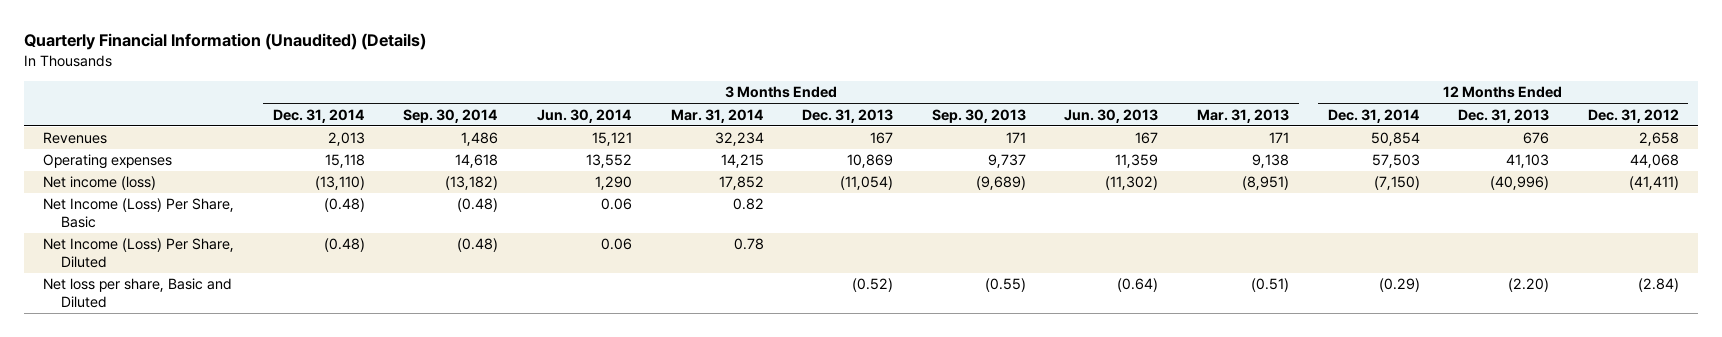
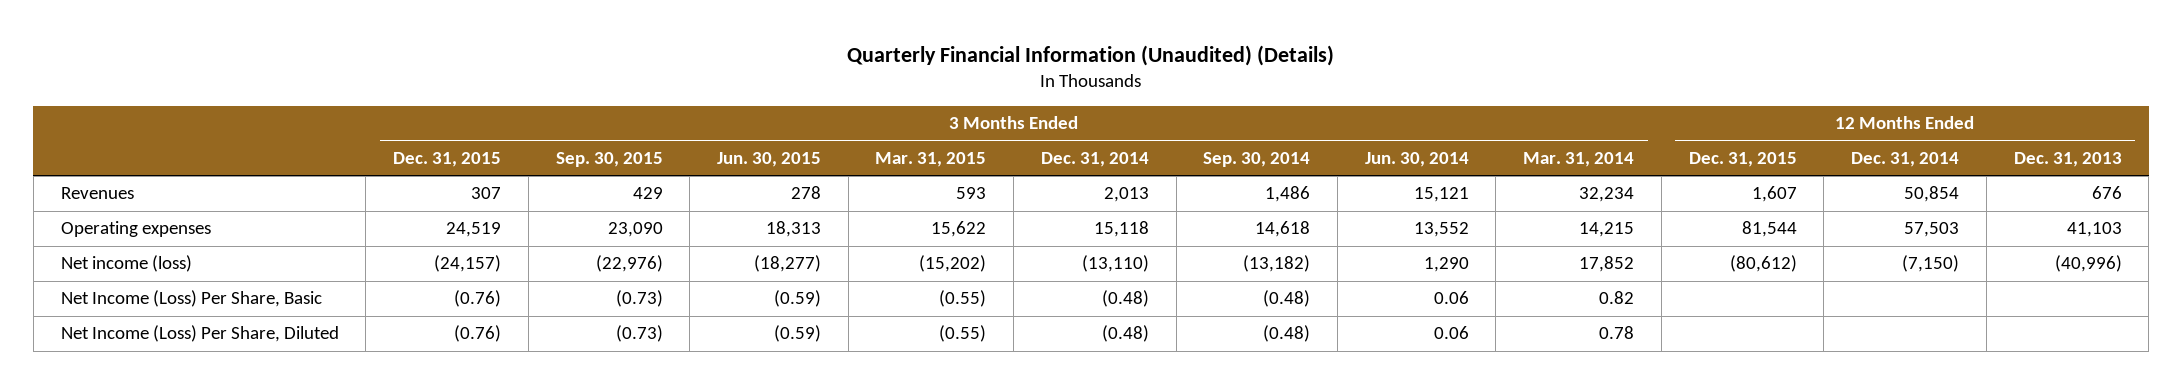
- | 3 Months Ended Dec. 31, 2014 | 3 Months Ended Sep. 30, 2014 | 3 Months Ended Jun. 30, 2014 | 3 Months Ended Mar. 31, 2014 | 3 Months Ended Dec. 31, 2013 | 3 Months Ended Sep. 30, 2013 | 3 Months Ended Jun. 30, 2013 | 3 Months Ended Mar. 31, 2013 | 12 Months Ended Dec. 31, 2014 | 12 Months Ended Dec. 31, 2013 | 12 Months Ended Dec. 31, 2012
+ | 3 Months Ended Dec. 31, 2015 | 3 Months Ended Sep. 30, 2015 | 3 Months Ended Jun. 30, 2015 | 3 Months Ended Mar. 31, 2015 | 3 Months Ended Dec. 31, 2014 | 3 Months Ended Sep. 30, 2014 | 3 Months Ended Jun. 30, 2014 | 3 Months Ended Mar. 31, 2014 | 12 Months Ended Dec. 31, 2015 | 12 Months Ended Dec. 31, 2014 | 12 Months Ended Dec. 31, 2013
- Net loss per share, Basic and Diluted | | | | | (0.52) | (0.55) | (0.64) | (0.51) | (0.29) | (2.20) | (2.84)

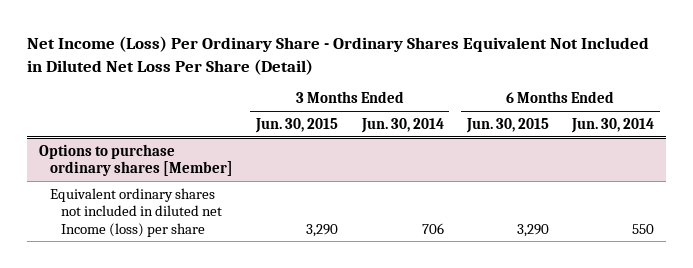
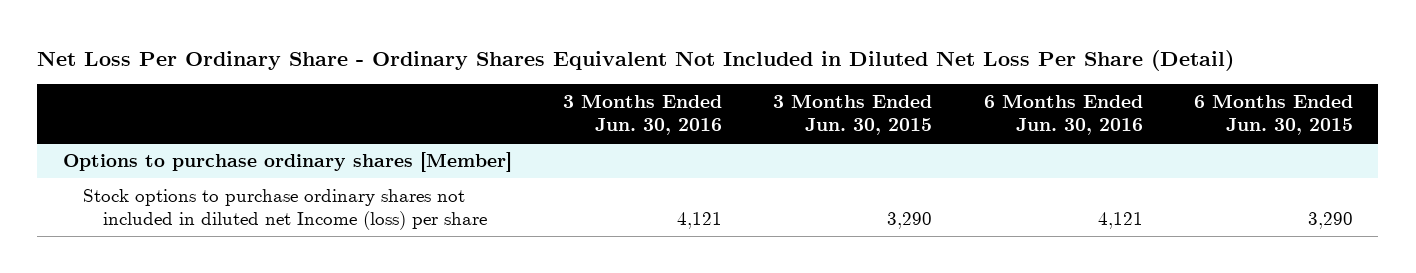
- Net Income (Loss) Per Ordinary Share - Ordinary Shares Equivalent Not Included in Diluted Net Loss Per Share (Detail)
+ Net Loss Per Ordinary Share - Ordinary Shares Equivalent Not Included in Diluted Net Loss Per Share (Detail)
- | 3 Months Ended Jun. 30, 2015 | 3 Months Ended Jun. 30, 2014 | 6 Months Ended Jun. 30, 2015 | 6 Months Ended Jun. 30, 2014
+ | 3 Months Ended Jun. 30, 2016 | 3 Months Ended Jun. 30, 2015 | 6 Months Ended Jun. 30, 2016 | 6 Months Ended Jun. 30, 2015
@ Options to purchase ordinary shares [Member]
- Equivalent ordinary shares not included in diluted net Income (loss) per share | 3,290 | 706 | 3,290 | 550
+ Stock options to purchase ordinary shares not included in diluted net Income (loss) per share | 4,121 | 3,290 | 4,121 | 3,290

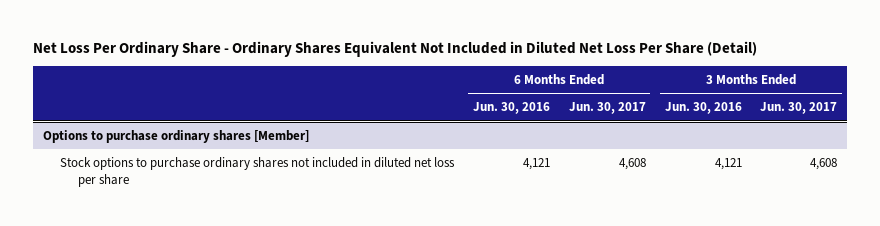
- | 3 Months Ended Jun. 30, 2016 | 3 Months Ended Jun. 30, 2015 | 6 Months Ended Jun. 30, 2016 | 6 Months Ended Jun. 30, 2015
+ | 6 Months Ended Jun. 30, 2016 | 6 Months Ended Jun. 30, 2017 | 3 Months Ended Jun. 30, 2016 | 3 Months Ended Jun. 30, 2017
@ Options to purchase ordinary shares [Member]
- Stock options to purchase ordinary shares not included in diluted net Income (loss) per share | 4,121 | 3,290 | 4,121 | 3,290
+ Stock options to purchase ordinary shares not included in diluted net loss per share | 4,121 | 4,608 | 4,121 | 4,608

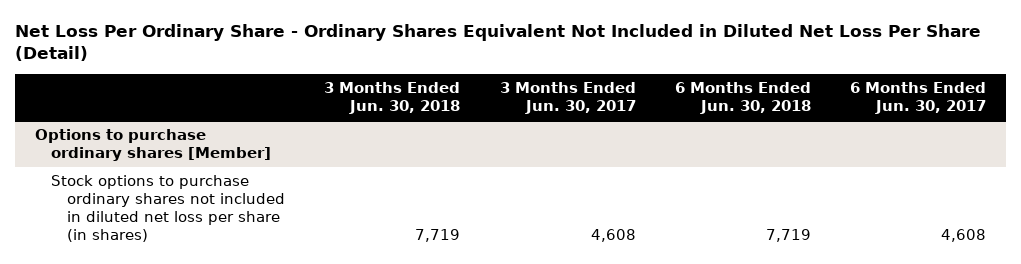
- | 6 Months Ended Jun. 30, 2016 | 6 Months Ended Jun. 30, 2017 | 3 Months Ended Jun. 30, 2016 | 3 Months Ended Jun. 30, 2017
+ | 3 Months Ended Jun. 30, 2018 | 3 Months Ended Jun. 30, 2017 | 6 Months Ended Jun. 30, 2018 | 6 Months Ended Jun. 30, 2017
@ Options to purchase ordinary shares [Member]
- Stock options to purchase ordinary shares not included in diluted net loss per share | 4,121 | 4,608 | 4,121 | 4,608
+ Stock options to purchase ordinary shares not included in diluted net loss per share (in shares) | 7,719 | 4,608 | 7,719 | 4,608

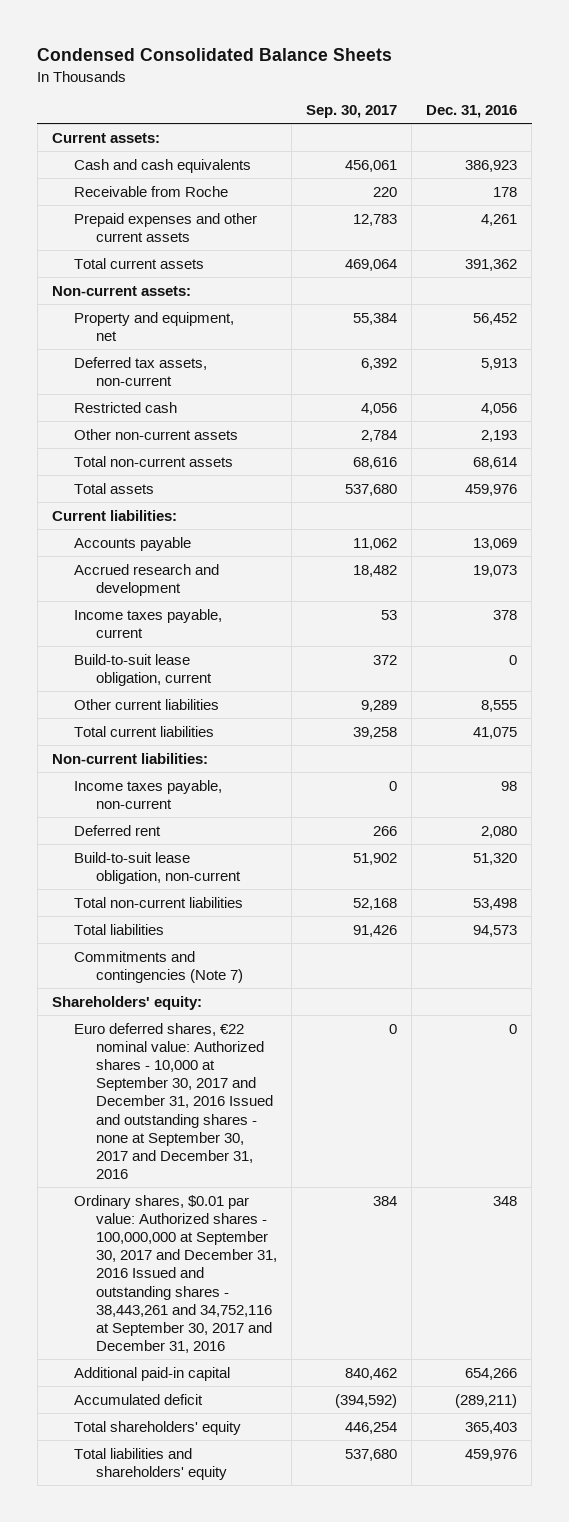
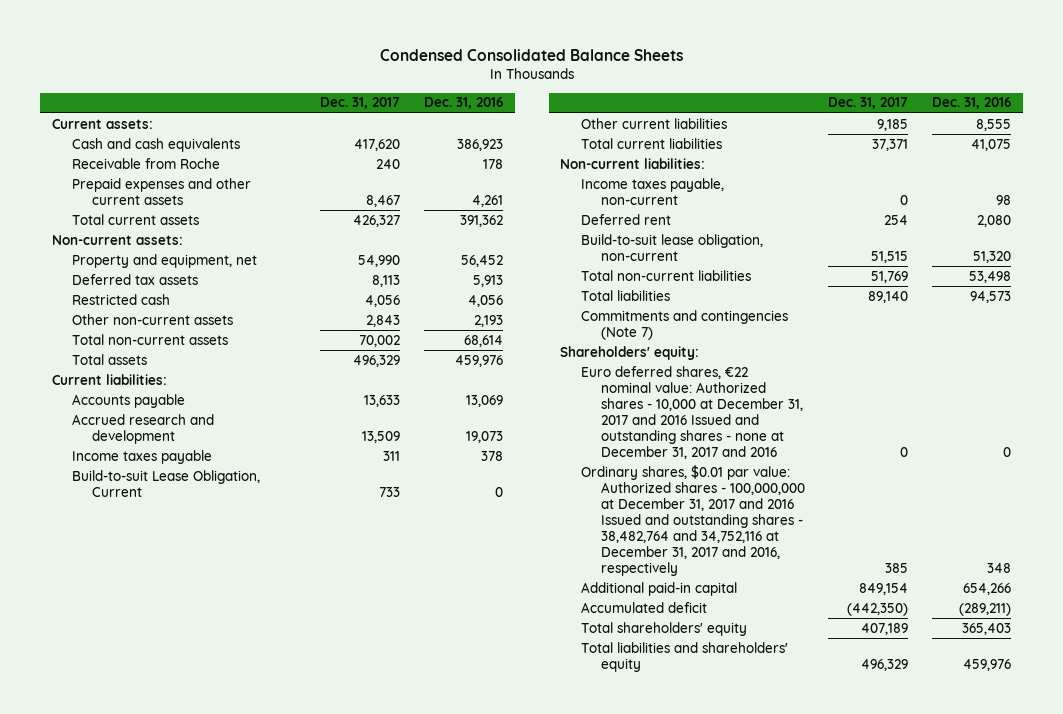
- | Sep. 30, 2017 | Dec. 31, 2016
+ | Dec. 31, 2017 | Dec. 31, 2016
- Deferred tax assets, non-current | 6,392 | 5,913
+ Deferred tax assets | 8,113 | 5,913
- Income taxes payable, current | 53 | 378
- Build-to-suit lease obligation, current | 372 | 0
+ Income taxes payable | 311 | 378
+ Build-to-suit Lease Obligation, Current | 733 | 0
- Euro deferred shares, €22 nominal value: Authorized shares - 10,000 at September 30, 2017 and December 31, 2016 Issued and outstanding shares - none at September 30, 2017 and December 31, 2016 | 0 | 0
- Ordinary shares, $0.01 par value: Authorized shares - 100,000,000 at September 30, 2017 and December 31, 2016 Issued and outstanding shares - 38,443,261 and 34,752,116 at September 30, 2017 and December 31, 2016 | 384 | 348
+ Euro deferred shares, €22 nominal value: Authorized shares - 10,000 at December 31, 2017 and 2016 Issued and outstanding shares - none at December 31, 2017 and 2016 | 0 | 0
+ Ordinary shares, $0.01 par value: Authorized shares - 100,000,000 at December 31, 2017 and 2016 Issued and outstanding shares - 38,482,764 and 34,752,116 at December 31, 2017 and 2016, respectively | 385 | 348

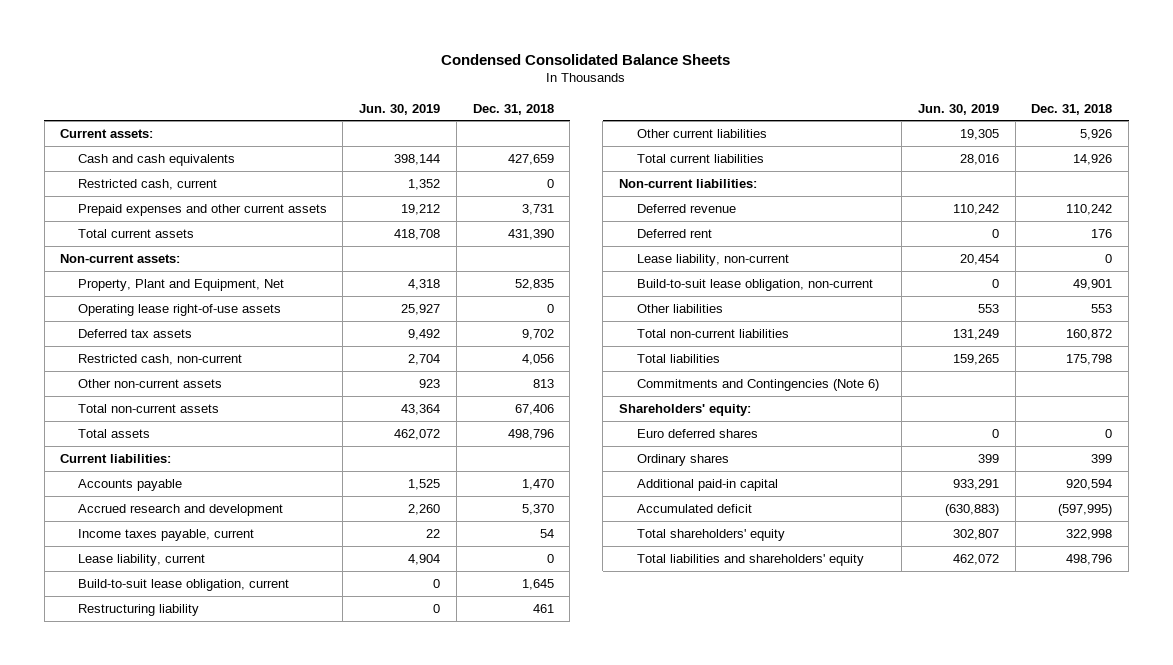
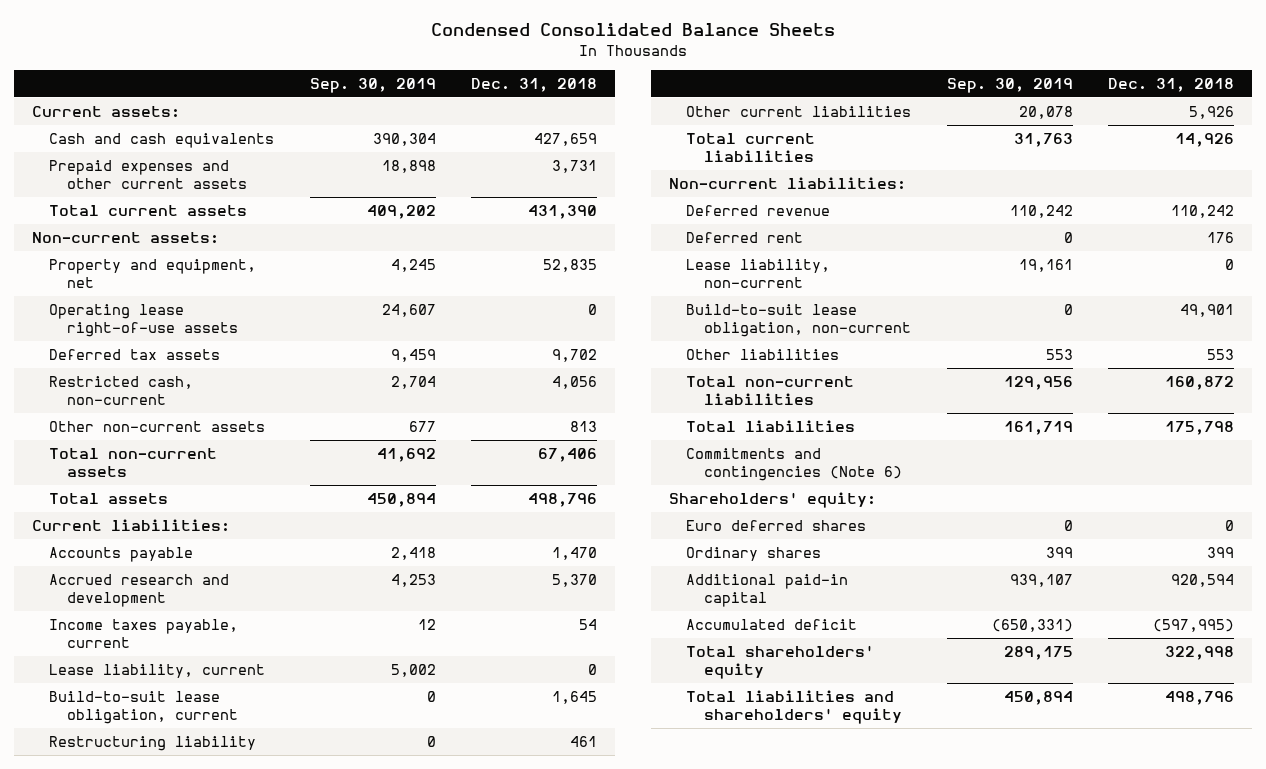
- | Jun. 30, 2019 | Dec. 31, 2018
+ | Sep. 30, 2019 | Dec. 31, 2018
- Restricted cash, current | 1,352 | 0
- Property, Plant and Equipment, Net | 4,318 | 52,835
+ Property and equipment, net | 4,245 | 52,835
- Commitments and Contingencies (Note 6)
+ Commitments and contingencies (Note 6)

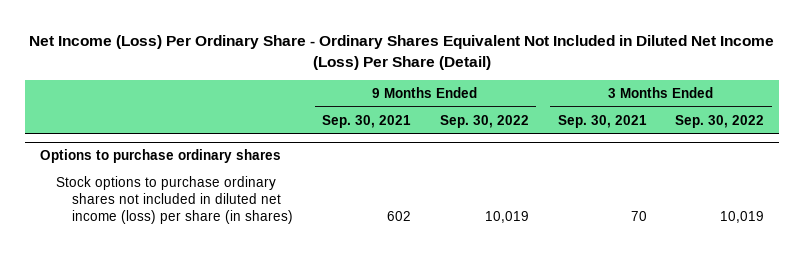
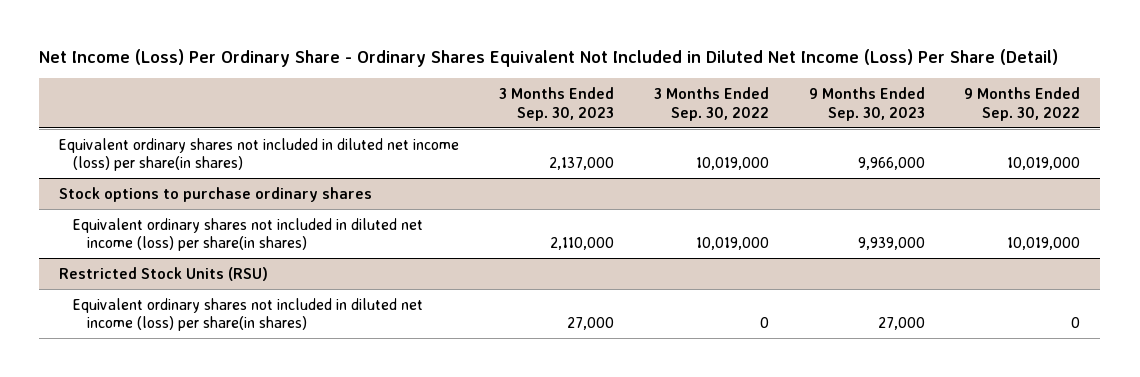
- | 9 Months Ended Sep. 30, 2021 | 9 Months Ended Sep. 30, 2022 | 3 Months Ended Sep. 30, 2021 | 3 Months Ended Sep. 30, 2022
+ | 3 Months Ended Sep. 30, 2023 | 3 Months Ended Sep. 30, 2022 | 9 Months Ended Sep. 30, 2023 | 9 Months Ended Sep. 30, 2022
- Options to purchase ordinary shares
- Stock options to purchase ordinary shares not included in diluted net income (loss) per share (in shares) | 602 | 10,019 | 70 | 10,019
+ Equivalent ordinary shares not included in diluted net income (loss) per share(in shares) | 2,137,000 | 10,019,000 | 9,966,000 | 10,019,000
+ Stock options to purchase ordinary shares
+ Equivalent ordinary shares not included in diluted net income (loss) per share(in shares) | 2,110,000 | 10,019,000 | 9,939,000 | 10,019,000
+ Restricted Stock Units (RSU)
+ Equivalent ordinary shares not included in diluted net income (loss) per share(in shares) | 27,000 | 0 | 27,000 | 0

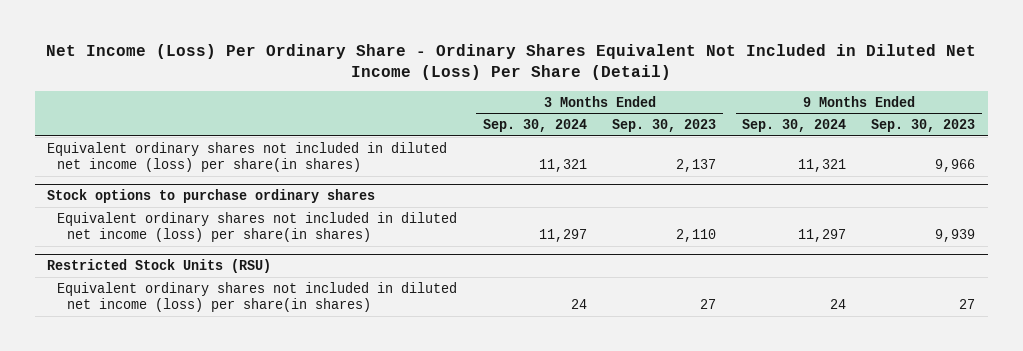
- | 3 Months Ended Sep. 30, 2023 | 3 Months Ended Sep. 30, 2022 | 9 Months Ended Sep. 30, 2023 | 9 Months Ended Sep. 30, 2022
+ | 3 Months Ended Sep. 30, 2024 | 3 Months Ended Sep. 30, 2023 | 9 Months Ended Sep. 30, 2024 | 9 Months Ended Sep. 30, 2023
- Equivalent ordinary shares not included in diluted net income (loss) per share(in shares) | 2,137,000 | 10,019,000 | 9,966,000 | 10,019,000
+ Equivalent ordinary shares not included in diluted net income (loss) per share(in shares) | 11,321 | 2,137 | 11,321 | 9,966
@ Stock options to purchase ordinary shares
- Equivalent ordinary shares not included in diluted net income (loss) per share(in shares) | 2,110,000 | 10,019,000 | 9,939,000 | 10,019,000
+ Equivalent ordinary shares not included in diluted net income (loss) per share(in shares) | 11,297 | 2,110 | 11,297 | 9,939
@ Restricted Stock Units (RSU)
- Equivalent ordinary shares not included in diluted net income (loss) per share(in shares) | 27,000 | 0 | 27,000 | 0
+ Equivalent ordinary shares not included in diluted net income (loss) per share(in shares) | 24 | 27 | 24 | 27

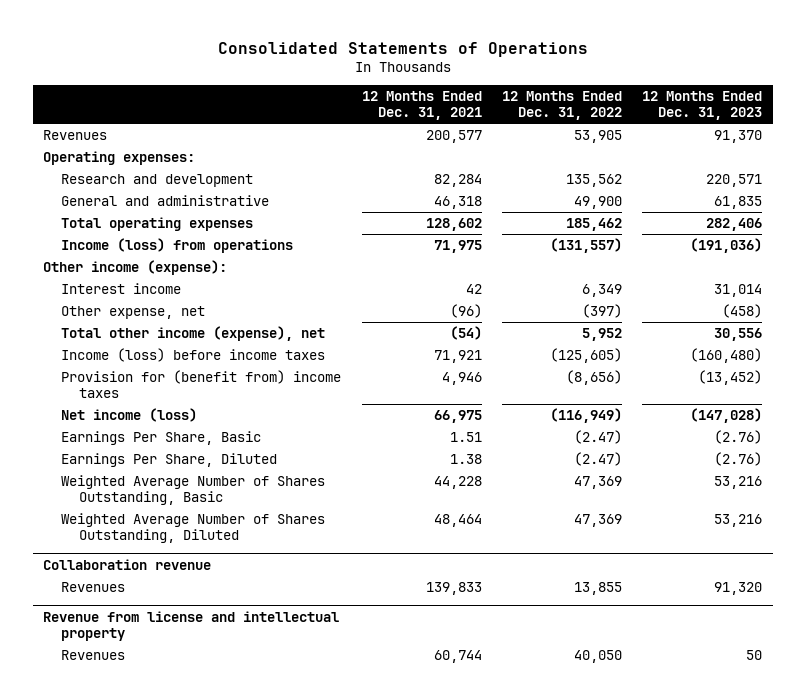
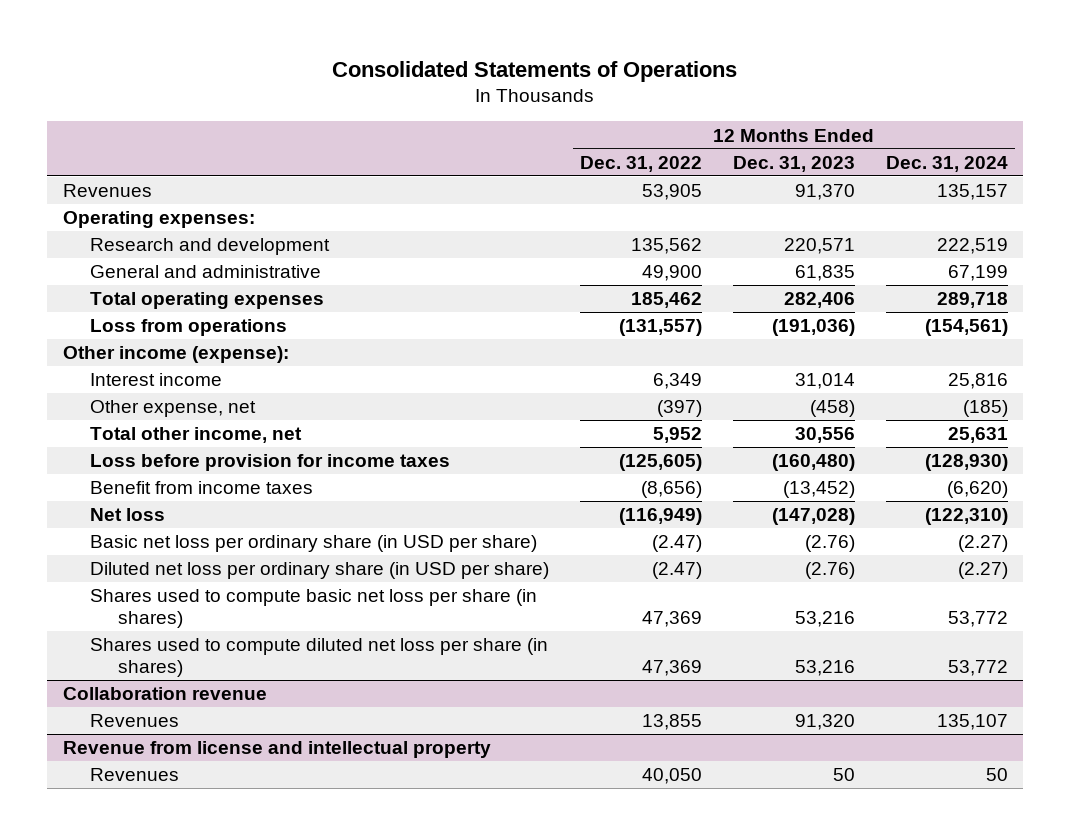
- | 12 Months Ended Dec. 31, 2021 | 12 Months Ended Dec. 31, 2022 | 12 Months Ended Dec. 31, 2023
+ | 12 Months Ended Dec. 31, 2022 | 12 Months Ended Dec. 31, 2023 | 12 Months Ended Dec. 31, 2024
- Income (loss) from operations | 71,975 | (131,557) | (191,036)
+ Loss from operations | (131,557) | (191,036) | (154,561)
- Total other income (expense), net | (54) | 5,952 | 30,556
- Income (loss) before income taxes | 71,921 | (125,605) | (160,480)
- Provision for (benefit from) income taxes | 4,946 | (8,656) | (13,452)
- Net income (loss) | 66,975 | (116,949) | (147,028)
- Earnings Per Share, Basic | 1.51 | (2.47) | (2.76)
- Earnings Per Share, Diluted | 1.38 | (2.47) | (2.76)
- Weighted Average Number of Shares Outstanding, Basic | 44,228 | 47,369 | 53,216
- Weighted Average Number of Shares Outstanding, Diluted | 48,464 | 47,369 | 53,216
+ Total other income, net | 5,952 | 30,556 | 25,631
+ Loss before provision for income taxes | (125,605) | (160,480) | (128,930)
+ Benefit from income taxes | (8,656) | (13,452) | (6,620)
+ Net loss | (116,949) | (147,028) | (122,310)
+ Basic net loss per ordinary share (in USD per share) | (2.47) | (2.76) | (2.27)
+ Diluted net loss per ordinary share (in USD per share) | (2.47) | (2.76) | (2.27)
+ Shares used to compute basic net loss per share (in shares) | 47,369 | 53,216 | 53,772
+ Shares used to compute diluted net loss per share (in shares) | 47,369 | 53,216 | 53,772

